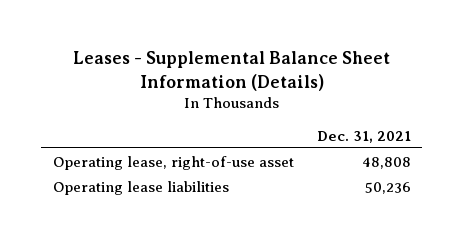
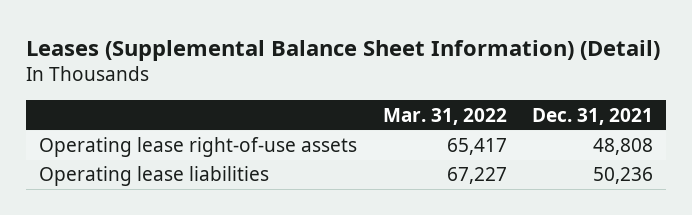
- Leases - Supplemental Balance Sheet Information (Details)
+ Leases (Supplemental Balance Sheet Information) (Detail)
- | Dec. 31, 2021
+ | Mar. 31, 2022 | Dec. 31, 2021
- Operating lease, right-of-use asset | 48,808
+ Operating lease right-of-use assets | 65,417 | 48,808

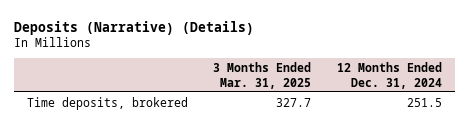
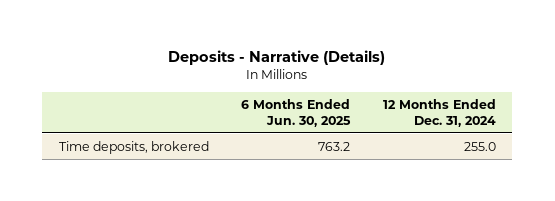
- Deposits (Narrative) (Details)
+ Deposits - Narrative (Details)
- | 3 Months Ended Mar. 31, 2025 | 12 Months Ended Dec. 31, 2024
+ | 6 Months Ended Jun. 30, 2025 | 12 Months Ended Dec. 31, 2024
- Time deposits, brokered | 327.7 | 251.5
+ Time deposits, brokered | 763.2 | 255.0

